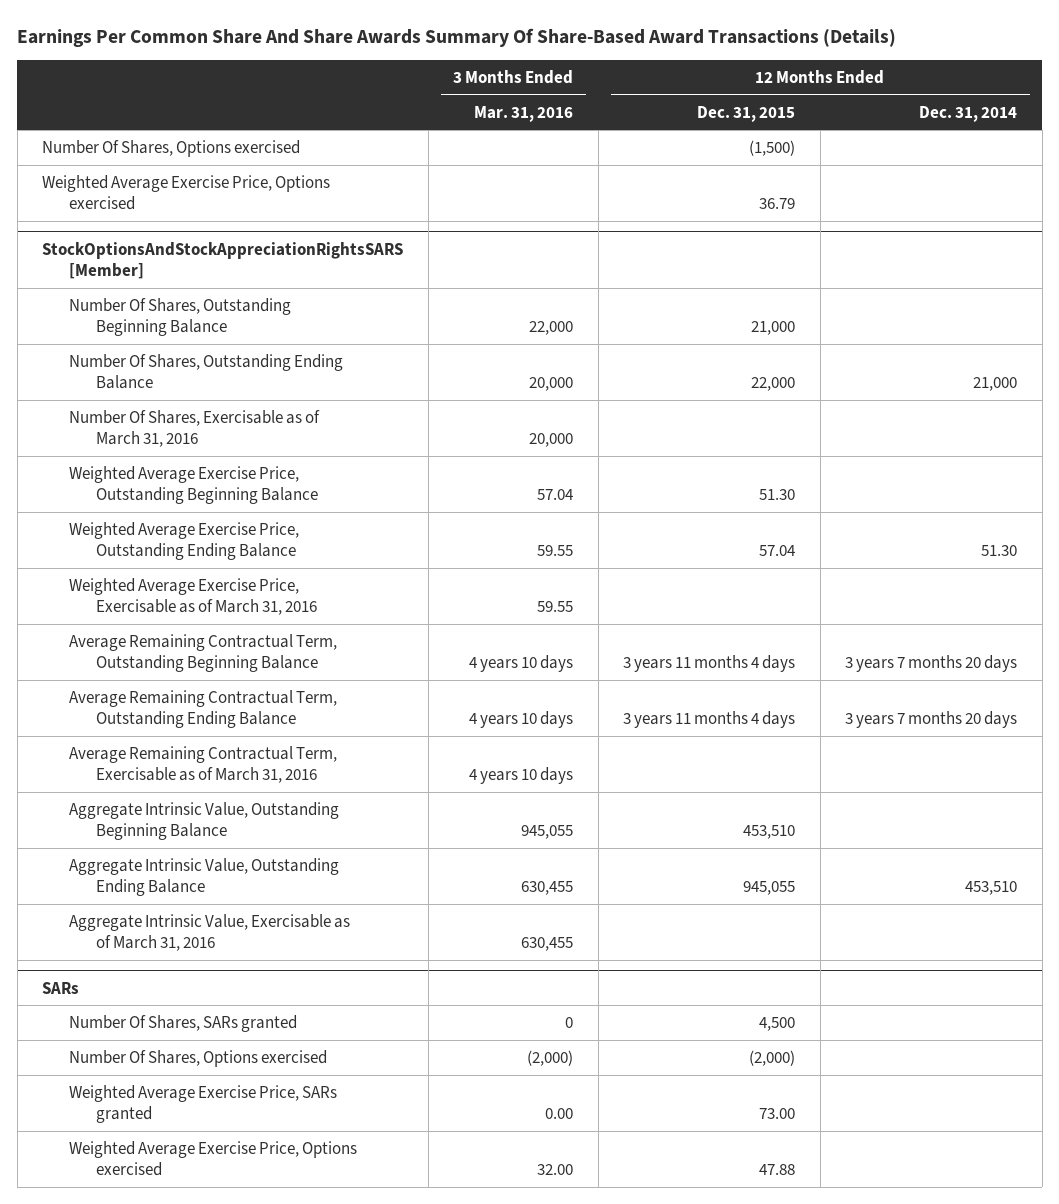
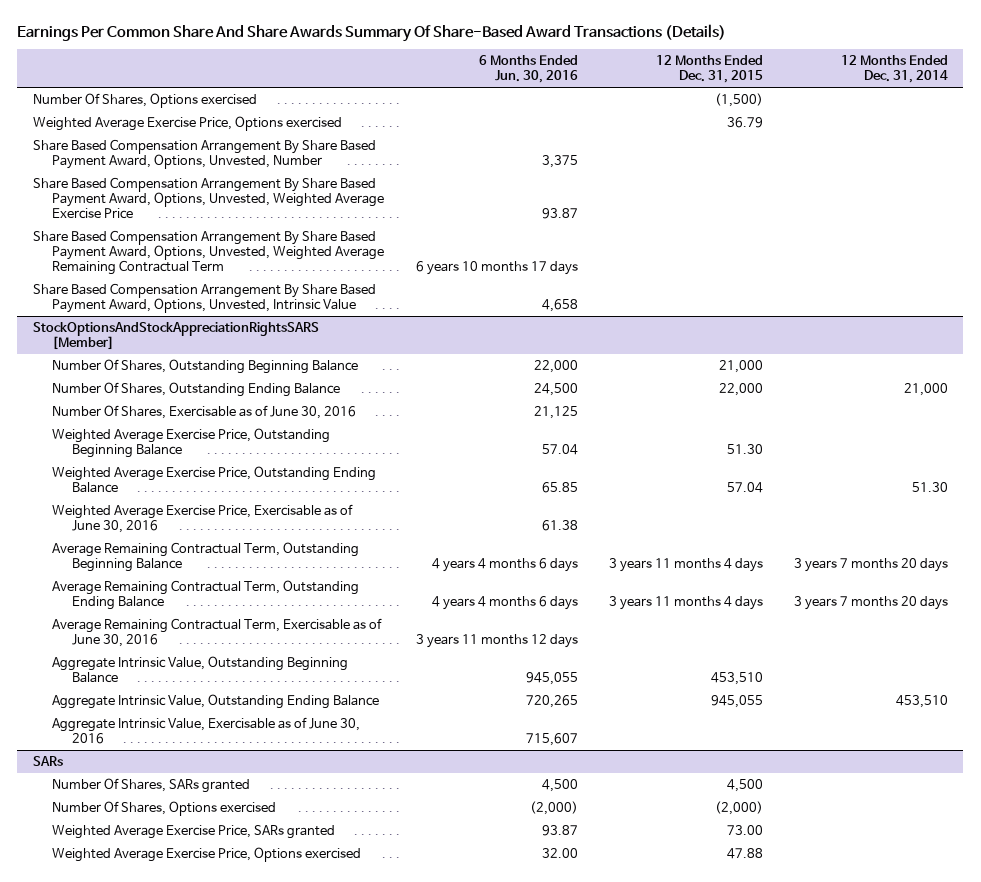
- | 3 Months Ended Mar. 31, 2016 | 12 Months Ended Dec. 31, 2015 | 12 Months Ended Dec. 31, 2014
+ | 6 Months Ended Jun. 30, 2016 | 12 Months Ended Dec. 31, 2015 | 12 Months Ended Dec. 31, 2014
+ Share Based Compensation Arrangement By Share Based Payment Award, Options, Unvested, Number | 3,375 | |
+ Share Based Compensation Arrangement By Share Based Payment Award, Options, Unvested, Weighted Average Exercise Price | 93.87 | |
+ Share Based Compensation Arrangement By Share Based Payment Award, Options, Unvested, Weighted Average Remaining Contractual Term | 6 years 10 months 17 days | |
+ Share Based Compensation Arrangement By Share Based Payment Award, Options, Unvested, Intrinsic Value | 4,658 | |
@ StockOptionsAndStockAppreciationRightsSARS [Member]
- Number Of Shares, Exercisable as of March 31, 2016 | 20,000 | |
+ Number Of Shares, Exercisable as of June 30, 2016 | 21,125 | |
- Weighted Average Exercise Price, Exercisable as of March 31, 2016 | 59.55 | |
+ Weighted Average Exercise Price, Exercisable as of June 30, 2016 | 61.38 | |
- Average Remaining Contractual Term, Exercisable as of March 31, 2016 | 4 years 10 days | |
+ Average Remaining Contractual Term, Exercisable as of June 30, 2016 | 3 years 11 months 12 days | |
- Aggregate Intrinsic Value, Exercisable as of March 31, 2016 | 630,455 | |
+ Aggregate Intrinsic Value, Exercisable as of June 30, 2016 | 715,607 | |

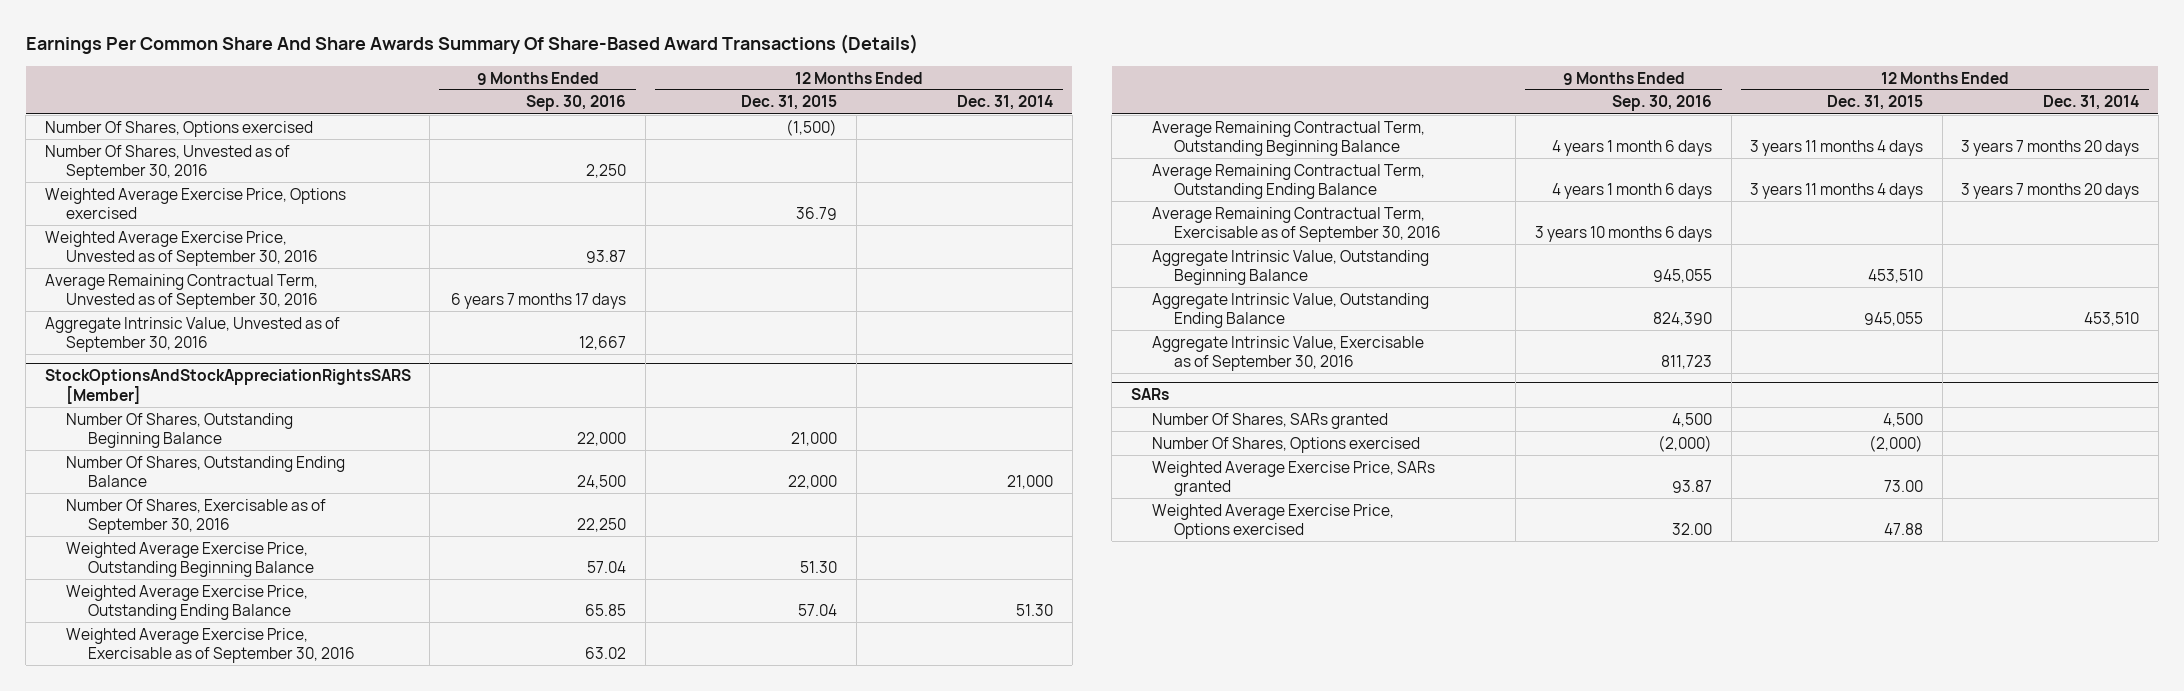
- | 6 Months Ended Jun. 30, 2016 | 12 Months Ended Dec. 31, 2015 | 12 Months Ended Dec. 31, 2014
+ | 9 Months Ended Sep. 30, 2016 | 12 Months Ended Dec. 31, 2015 | 12 Months Ended Dec. 31, 2014
+ Number Of Shares, Unvested as of September 30, 2016 | 2,250 | |
- Share Based Compensation Arrangement By Share Based Payment Award, Options, Unvested, Number | 3,375 | |
- Share Based Compensation Arrangement By Share Based Payment Award, Options, Unvested, Weighted Average Exercise Price | 93.87 | |
- Share Based Compensation Arrangement By Share Based Payment Award, Options, Unvested, Weighted Average Remaining Contractual Term | 6 years 10 months 17 days | |
- Share Based Compensation Arrangement By Share Based Payment Award, Options, Unvested, Intrinsic Value | 4,658 | |
+ Weighted Average Exercise Price, Unvested as of September 30, 2016 | 93.87 | |
+ Average Remaining Contractual Term, Unvested as of September 30, 2016 | 6 years 7 months 17 days | |
+ Aggregate Intrinsic Value, Unvested as of September 30, 2016 | 12,667 | |
@ StockOptionsAndStockAppreciationRightsSARS [Member]
- Number Of Shares, Exercisable as of June 30, 2016 | 21,125 | |
+ Number Of Shares, Exercisable as of September 30, 2016 | 22,250 | |
- Weighted Average Exercise Price, Exercisable as of June 30, 2016 | 61.38 | |
+ Weighted Average Exercise Price, Exercisable as of September 30, 2016 | 63.02 | |
- Average Remaining Contractual Term, Exercisable as of June 30, 2016 | 3 years 11 months 12 days | |
+ Average Remaining Contractual Term, Exercisable as of September 30, 2016 | 3 years 10 months 6 days | |
- Aggregate Intrinsic Value, Exercisable as of June 30, 2016 | 715,607 | |
+ Aggregate Intrinsic Value, Exercisable as of September 30, 2016 | 811,723 | |

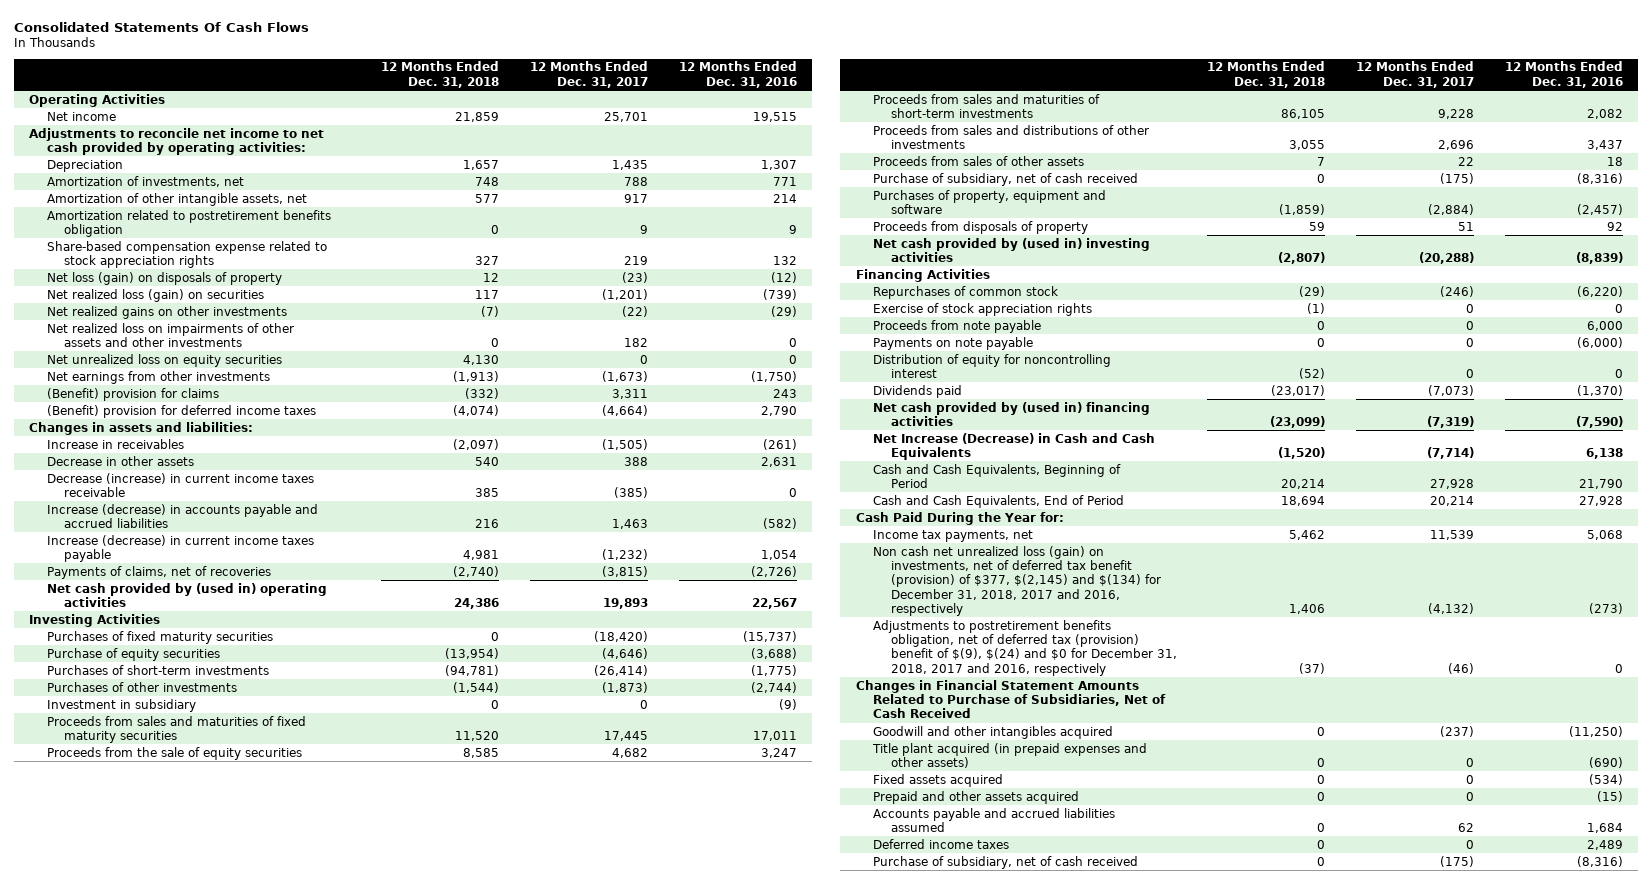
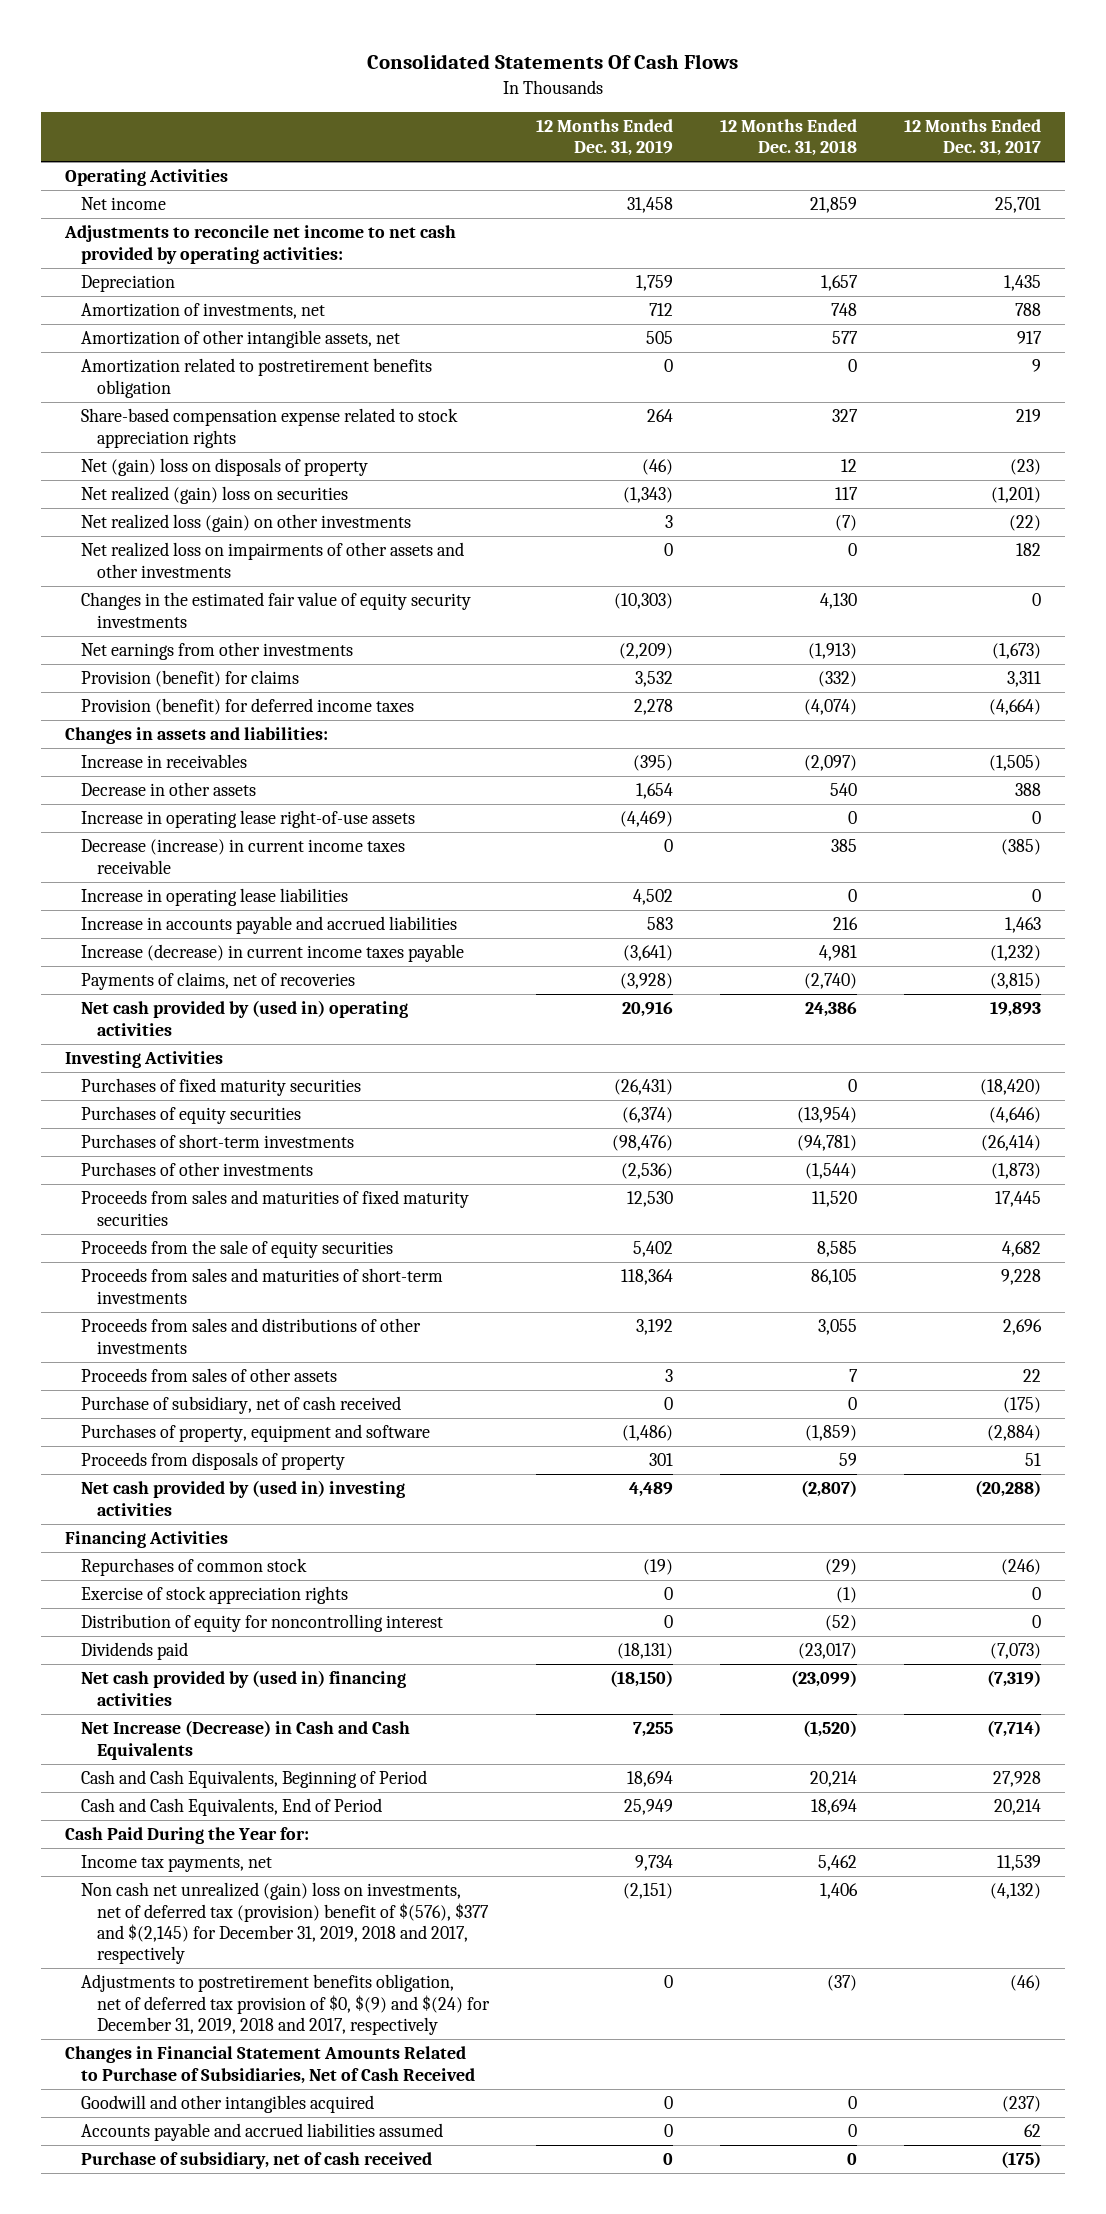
- | 12 Months Ended Dec. 31, 2018 | 12 Months Ended Dec. 31, 2017 | 12 Months Ended Dec. 31, 2016
+ | 12 Months Ended Dec. 31, 2019 | 12 Months Ended Dec. 31, 2018 | 12 Months Ended Dec. 31, 2017
- Net loss (gain) on disposals of property | 12 | (23) | (12)
- Net realized loss (gain) on securities | 117 | (1,201) | (739)
- Net realized gains on other investments | (7) | (22) | (29)
+ Net (gain) loss on disposals of property | (46) | 12 | (23)
+ Net realized (gain) loss on securities | (1,343) | 117 | (1,201)
+ Net realized loss (gain) on other investments | 3 | (7) | (22)
- Net unrealized loss on equity securities | 4,130 | 0 | 0
+ Changes in the estimated fair value of equity security investments | (10,303) | 4,130 | 0
- (Benefit) provision for claims | (332) | 3,311 | 243
- (Benefit) provision for deferred income taxes | (4,074) | (4,664) | 2,790
+ Provision (benefit) for claims | 3,532 | (332) | 3,311
+ Provision (benefit) for deferred income taxes | 2,278 | (4,074) | (4,664)
+ Increase in operating lease right-of-use assets | (4,469) | 0 | 0
- Increase (decrease) in accounts payable and accrued liabilities | 216 | 1,463 | (582)
+ Increase in operating lease liabilities | 4,502 | 0 | 0
+ Increase in accounts payable and accrued liabilities | 583 | 216 | 1,463
- Purchase of equity securities | (13,954) | (4,646) | (3,688)
+ Purchases of equity securities | (6,374) | (13,954) | (4,646)
- Investment in subsidiary | 0 | 0 | (9)
- Proceeds from note payable | 0 | 0 | 6,000
- Payments on note payable | 0 | 0 | (6,000)
- Non cash net unrealized loss (gain) on investments, net of deferred tax benefit (provision) of $377, $(2,145) and $(134) for December 31, 2018, 2017 and 2016, respectively | 1,406 | (4,132) | (273)
- Adjustments to postretirement benefits obligation, net of deferred tax (provision) benefit of $(9), $(24) and $0 for December 31, 2018, 2017 and 2016, respectively | (37) | (46) | 0
+ Non cash net unrealized (gain) loss on investments, net of deferred tax (provision) benefit of $(576), $377 and $(2,145) for December 31, 2019, 2018 and 2017, respectively | (2,151) | 1,406 | (4,132)
+ Adjustments to postretirement benefits obligation, net of deferred tax provision of $0, $(9) and $(24) for December 31, 2019, 2018 and 2017, respectively | 0 | (37) | (46)
- Title plant acquired (in prepaid expenses and other assets) | 0 | 0 | (690)
- Fixed assets acquired | 0 | 0 | (534)
- Prepaid and other assets acquired | 0 | 0 | (15)
- Deferred income taxes | 0 | 0 | 2,489

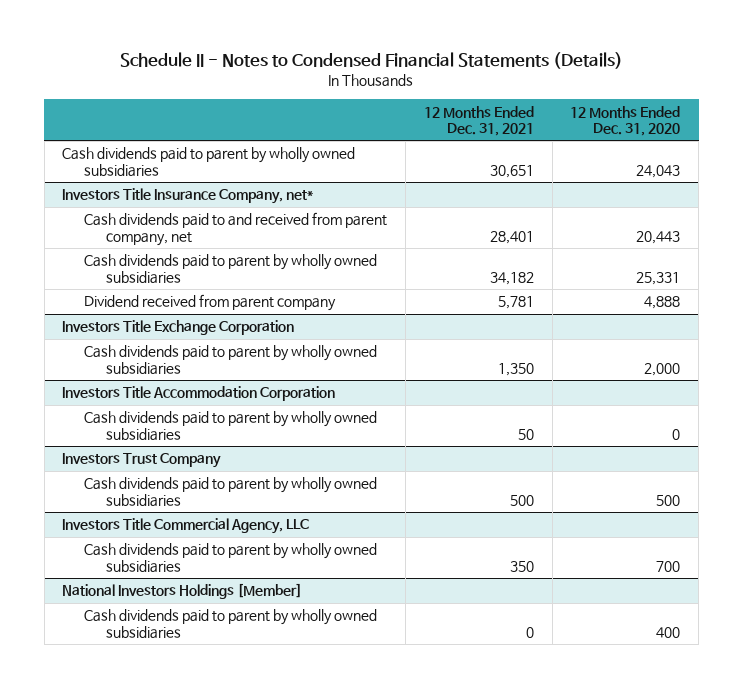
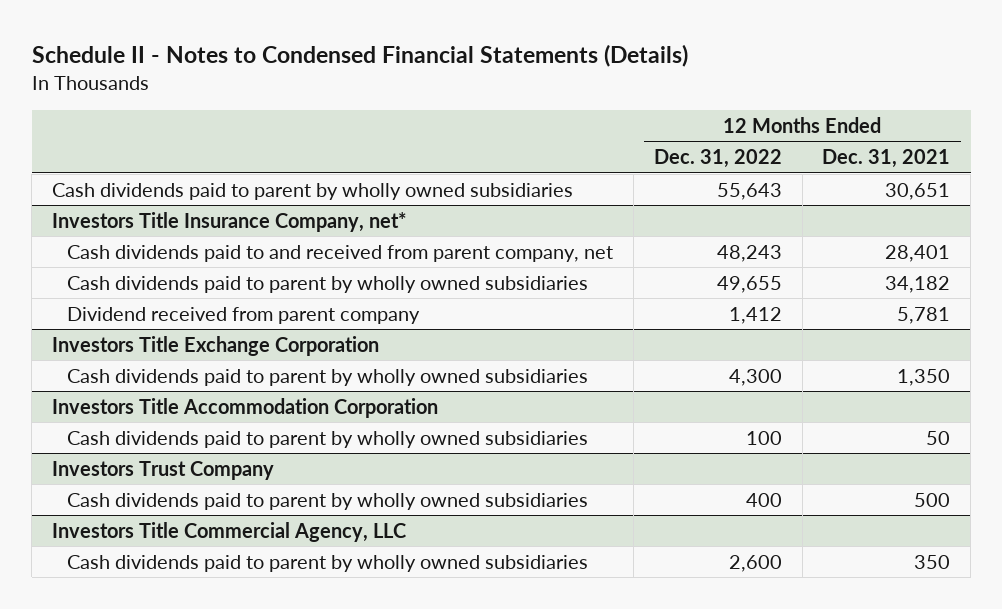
- | 12 Months Ended Dec. 31, 2021 | 12 Months Ended Dec. 31, 2020
+ | 12 Months Ended Dec. 31, 2022 | 12 Months Ended Dec. 31, 2021
- National Investors Holdings [Member]
- Cash dividends paid to parent by wholly owned subsidiaries | 0 | 400

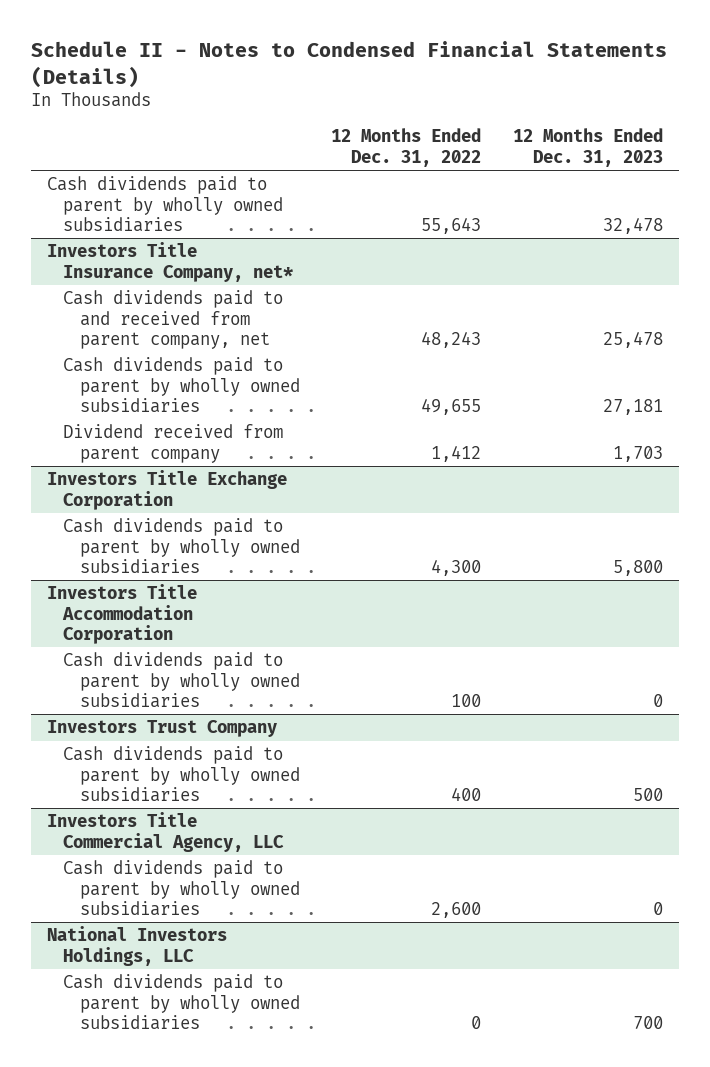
- | 12 Months Ended Dec. 31, 2022 | 12 Months Ended Dec. 31, 2021
+ | 12 Months Ended Dec. 31, 2022 | 12 Months Ended Dec. 31, 2023
+ National Investors Holdings, LLC
+ Cash dividends paid to parent by wholly owned subsidiaries | 0 | 700

